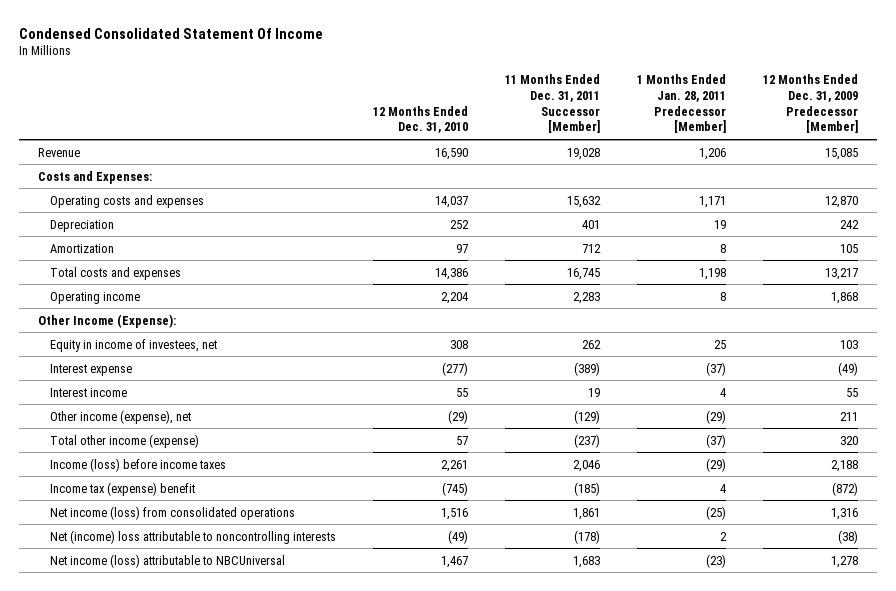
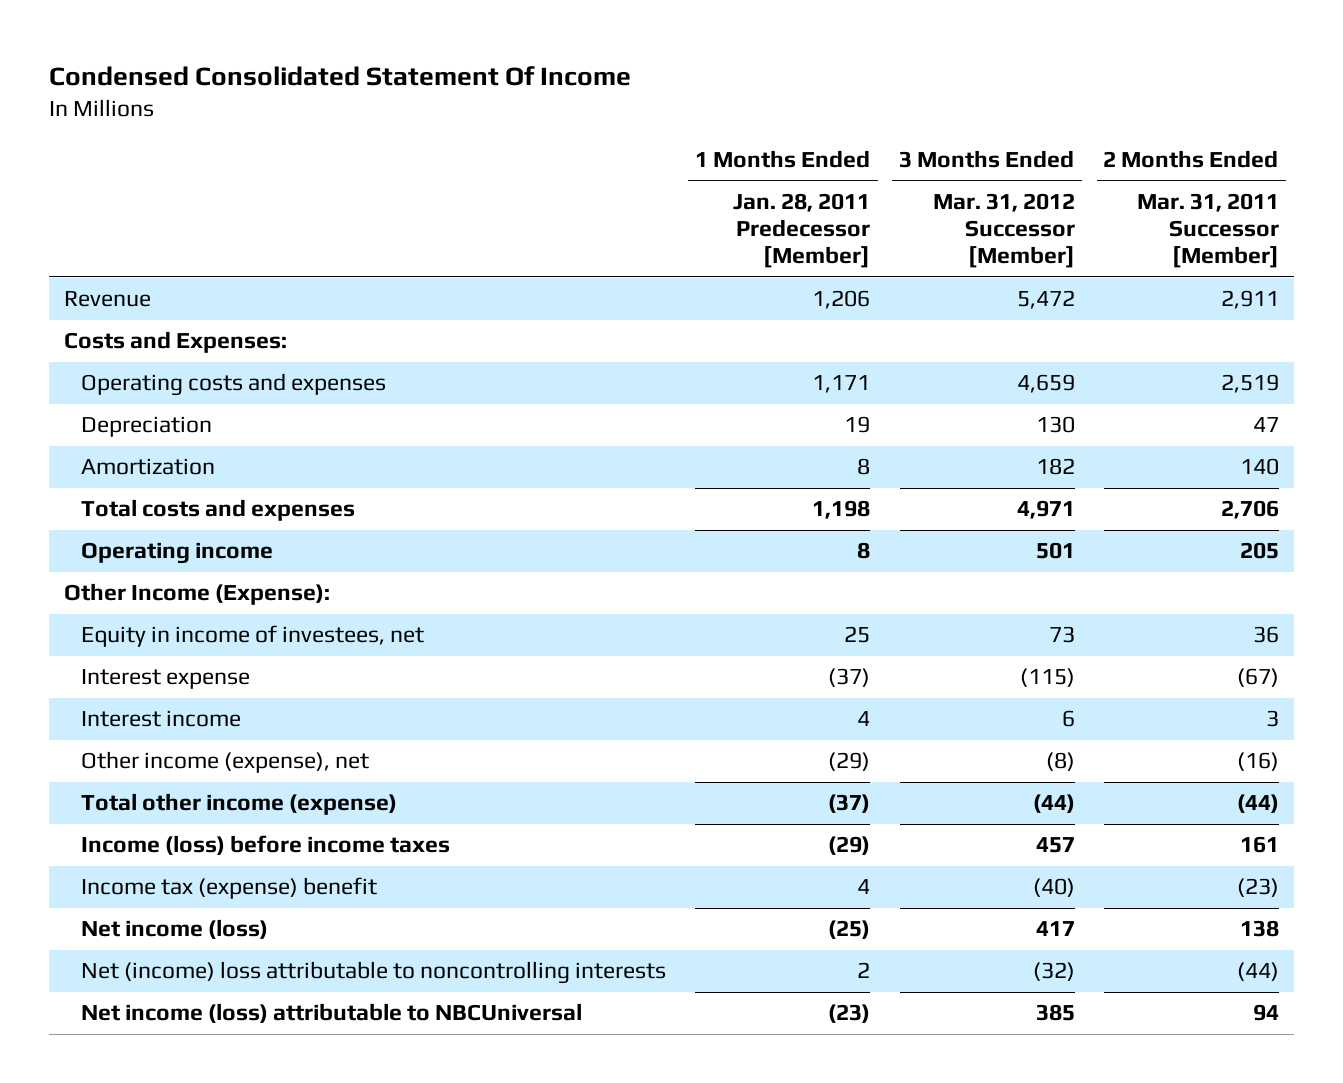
- | 12 Months Ended Dec. 31, 2010 | 11 Months Ended Dec. 31, 2011 Successor [Member] | 1 Months Ended Jan. 28, 2011 Predecessor [Member] | 12 Months Ended Dec. 31, 2009 Predecessor [Member]
+ | 1 Months Ended Jan. 28, 2011 Predecessor [Member] | 3 Months Ended Mar. 31, 2012 Successor [Member] | 2 Months Ended Mar. 31, 2011 Successor [Member]
- Net income (loss) from consolidated operations | 1,516 | 1,861 | (25) | 1,316
+ Net income (loss) | (25) | 417 | 138

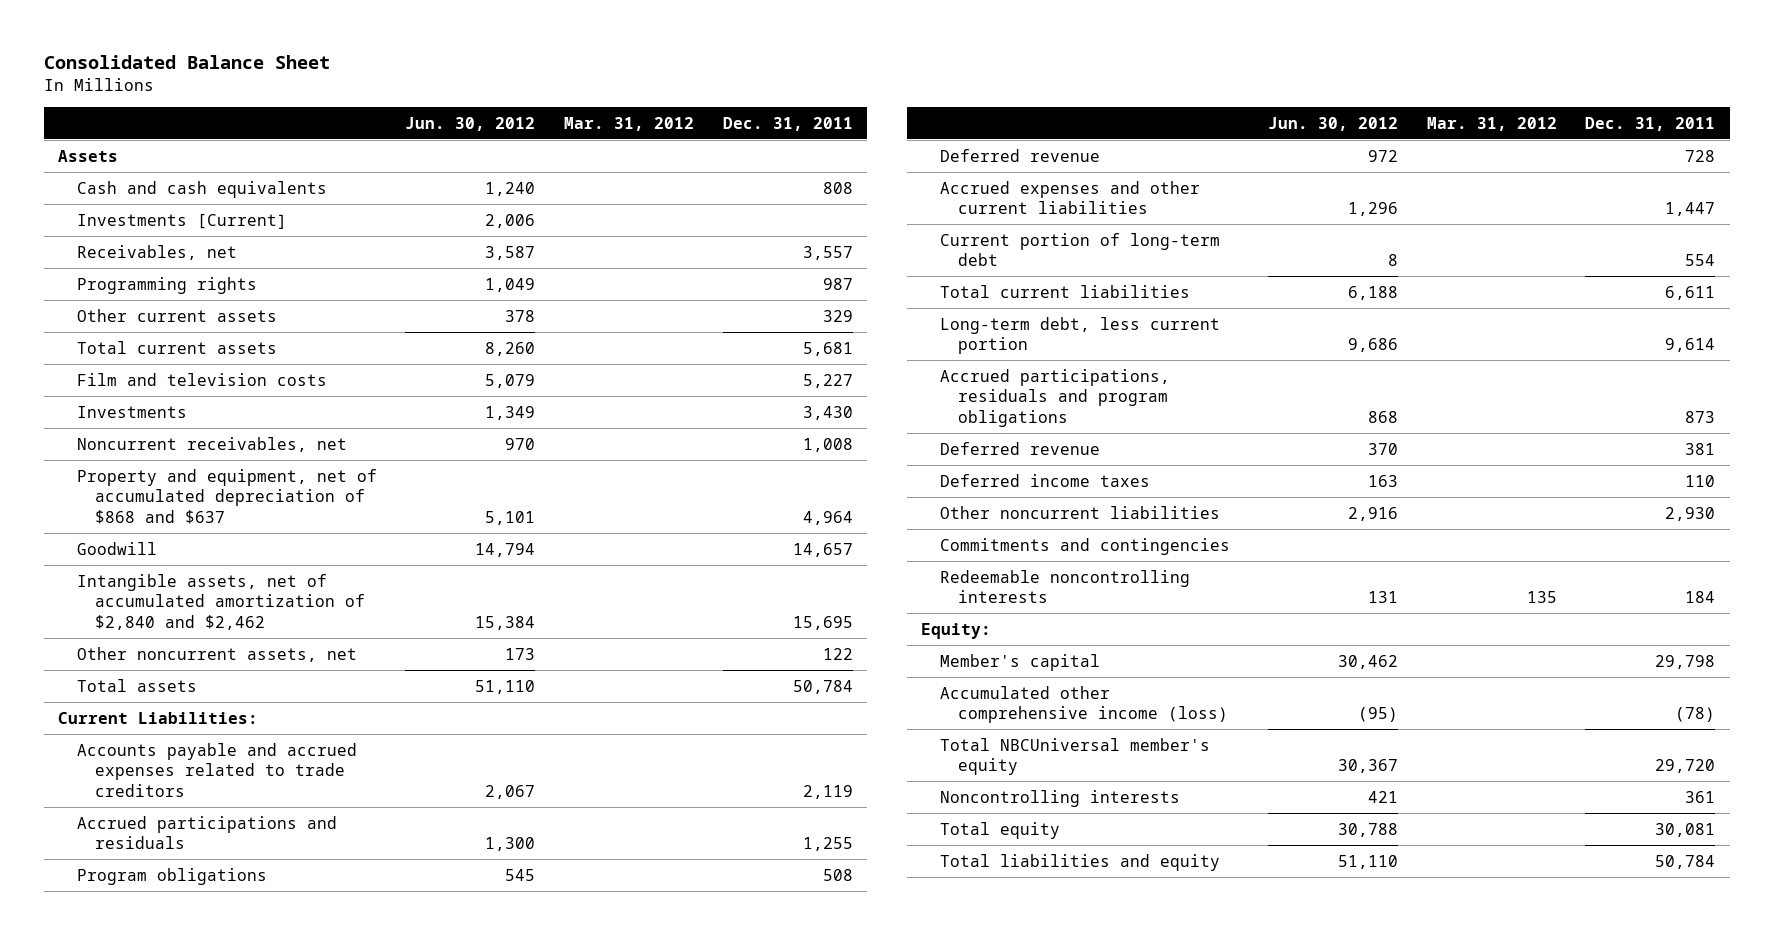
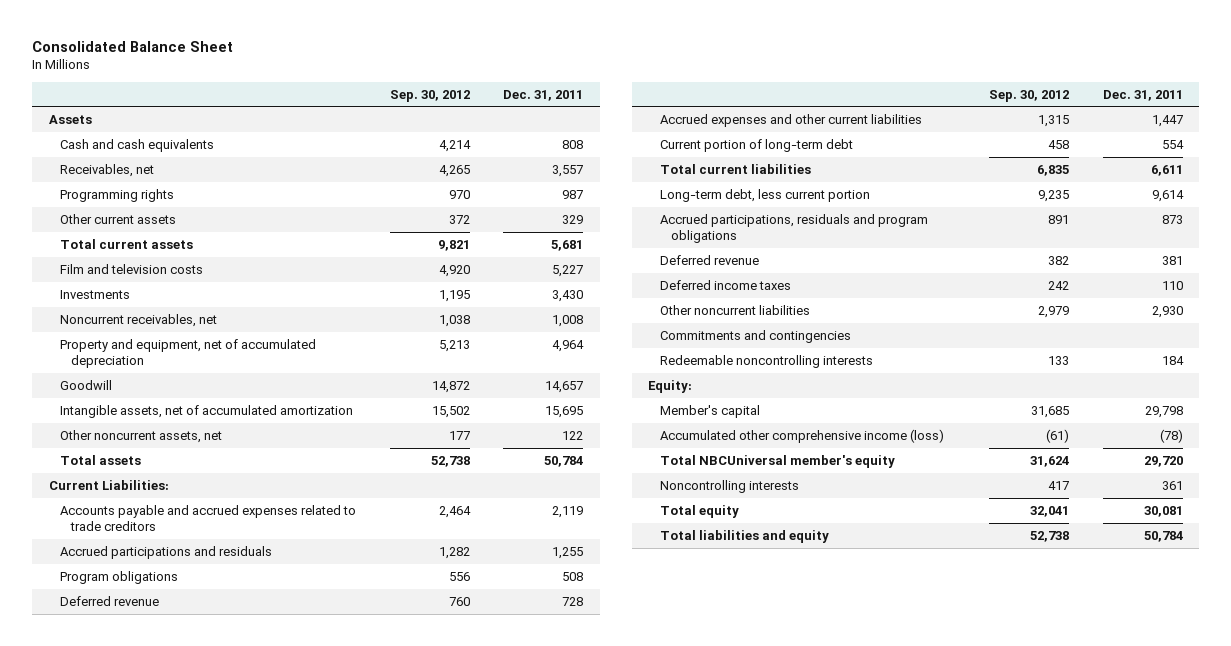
- | Jun. 30, 2012 | Mar. 31, 2012 | Dec. 31, 2011
+ | Sep. 30, 2012 | Dec. 31, 2011
- Investments [Current] | 2,006 | |
- Property and equipment, net of accumulated depreciation of $868 and $637 | 5,101 | | 4,964
+ Property and equipment, net of accumulated depreciation | 5,213 | 4,964
- Intangible assets, net of accumulated amortization of $2,840 and $2,462 | 15,384 | | 15,695
+ Intangible assets, net of accumulated amortization | 15,502 | 15,695

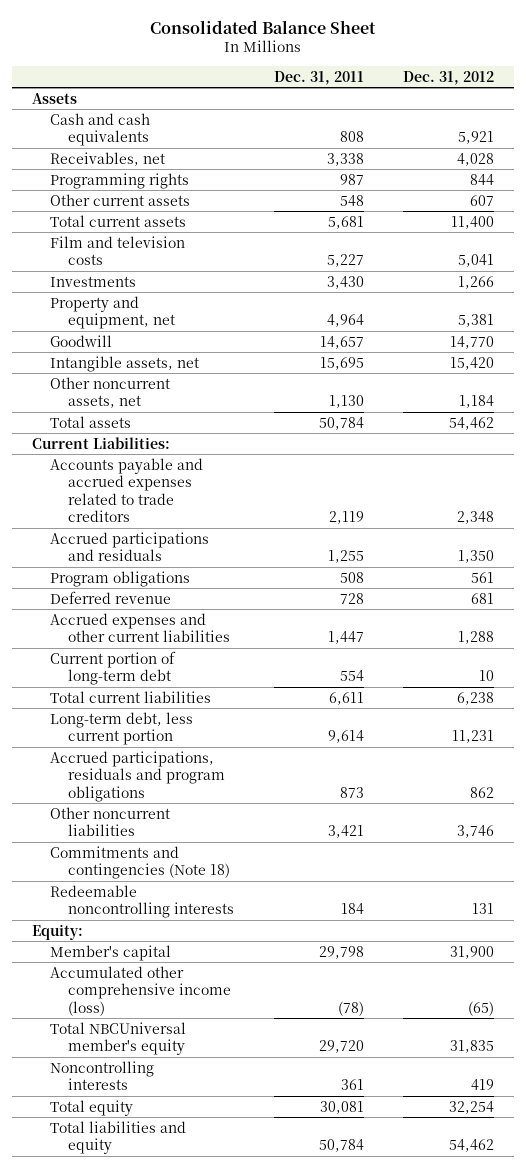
- | Sep. 30, 2012 | Dec. 31, 2011
+ | Dec. 31, 2011 | Dec. 31, 2012
- Receivables, net | 4,265 | 3,557
+ Receivables, net | 3,338 | 4,028
- Other current assets | 372 | 329
+ Other current assets | 548 | 607
- Noncurrent receivables, net | 1,038 | 1,008
- Property and equipment, net of accumulated depreciation | 5,213 | 4,964
+ Property and equipment, net | 4,964 | 5,381
- Intangible assets, net of accumulated amortization | 15,502 | 15,695
- Other noncurrent assets, net | 177 | 122
+ Intangible assets, net | 15,695 | 15,420
+ Other noncurrent assets, net | 1,130 | 1,184
- Deferred revenue | 382 | 381
- Deferred income taxes | 242 | 110
- Other noncurrent liabilities | 2,979 | 2,930
- Commitments and contingencies
+ Other noncurrent liabilities | 3,421 | 3,746
+ Commitments and contingencies (Note 18)

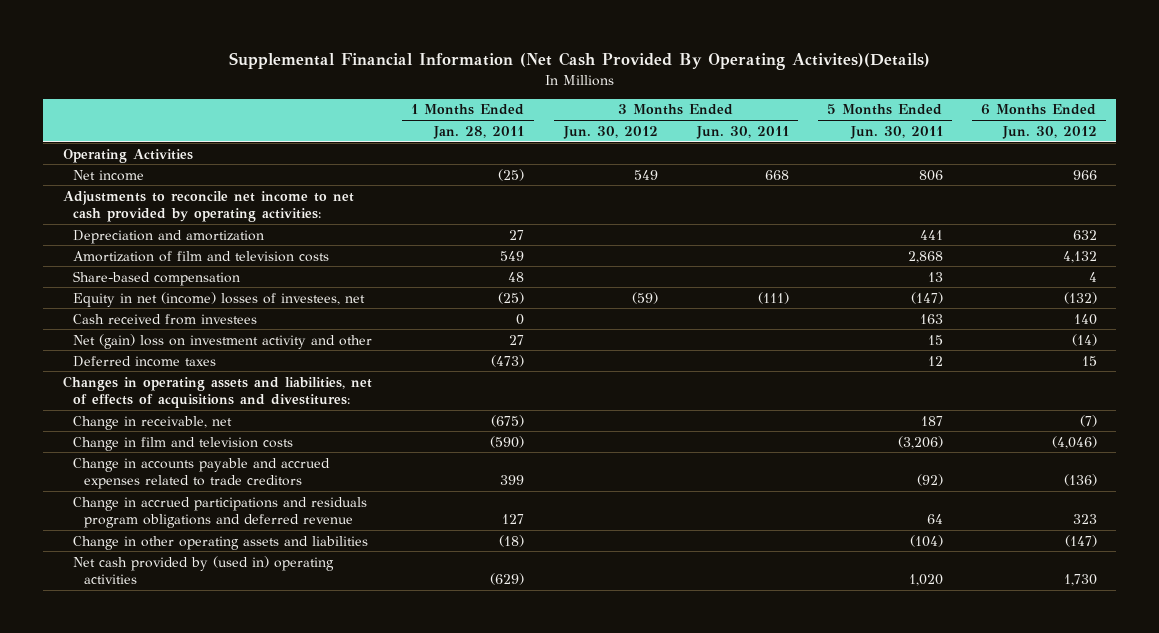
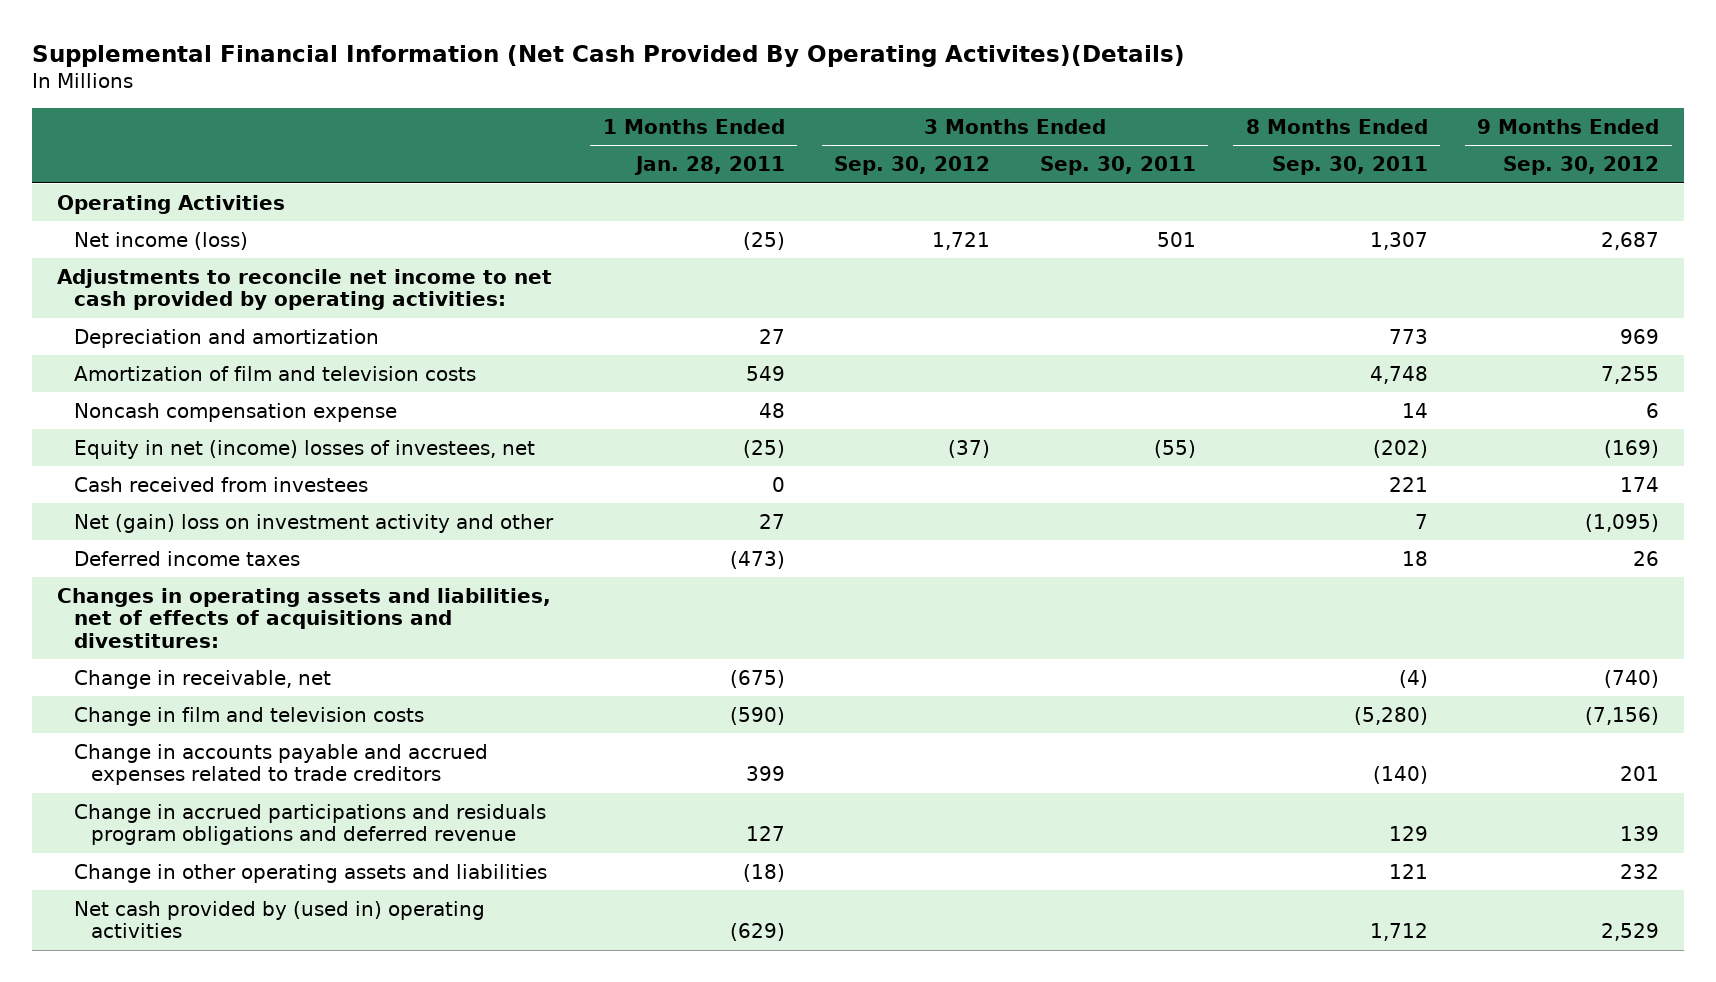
- | 1 Months Ended Jan. 28, 2011 | 3 Months Ended Jun. 30, 2012 | 3 Months Ended Jun. 30, 2011 | 5 Months Ended Jun. 30, 2011 | 6 Months Ended Jun. 30, 2012
+ | 1 Months Ended Jan. 28, 2011 | 3 Months Ended Sep. 30, 2012 | 3 Months Ended Sep. 30, 2011 | 8 Months Ended Sep. 30, 2011 | 9 Months Ended Sep. 30, 2012
- Net income | (25) | 549 | 668 | 806 | 966
+ Net income (loss) | (25) | 1,721 | 501 | 1,307 | 2,687
- Share-based compensation | 48 | | | 13 | 4
+ Noncash compensation expense | 48 | | | 14 | 6

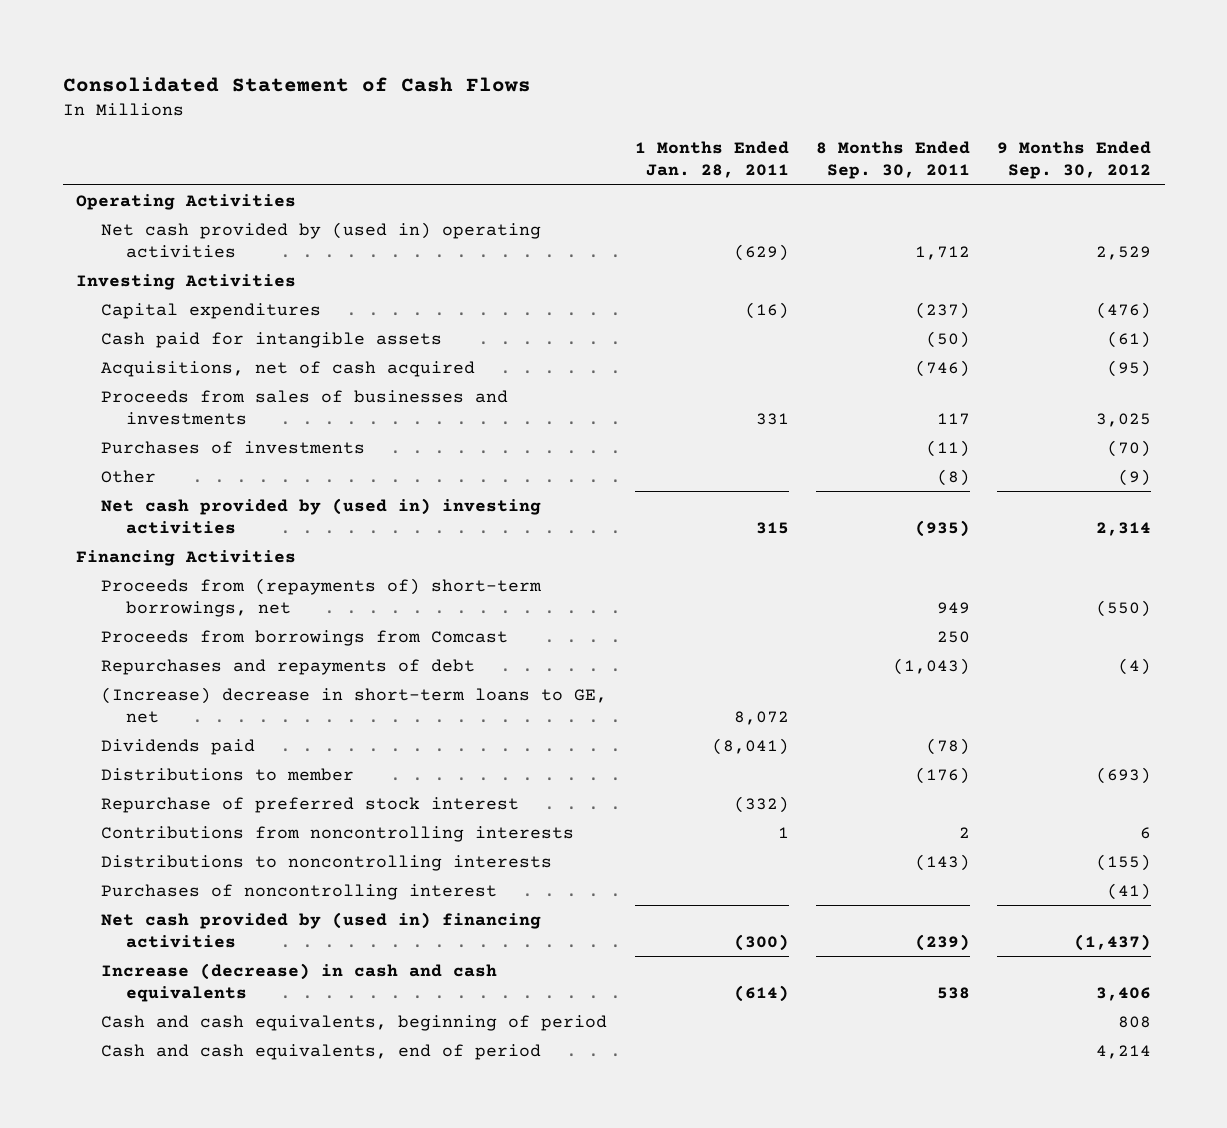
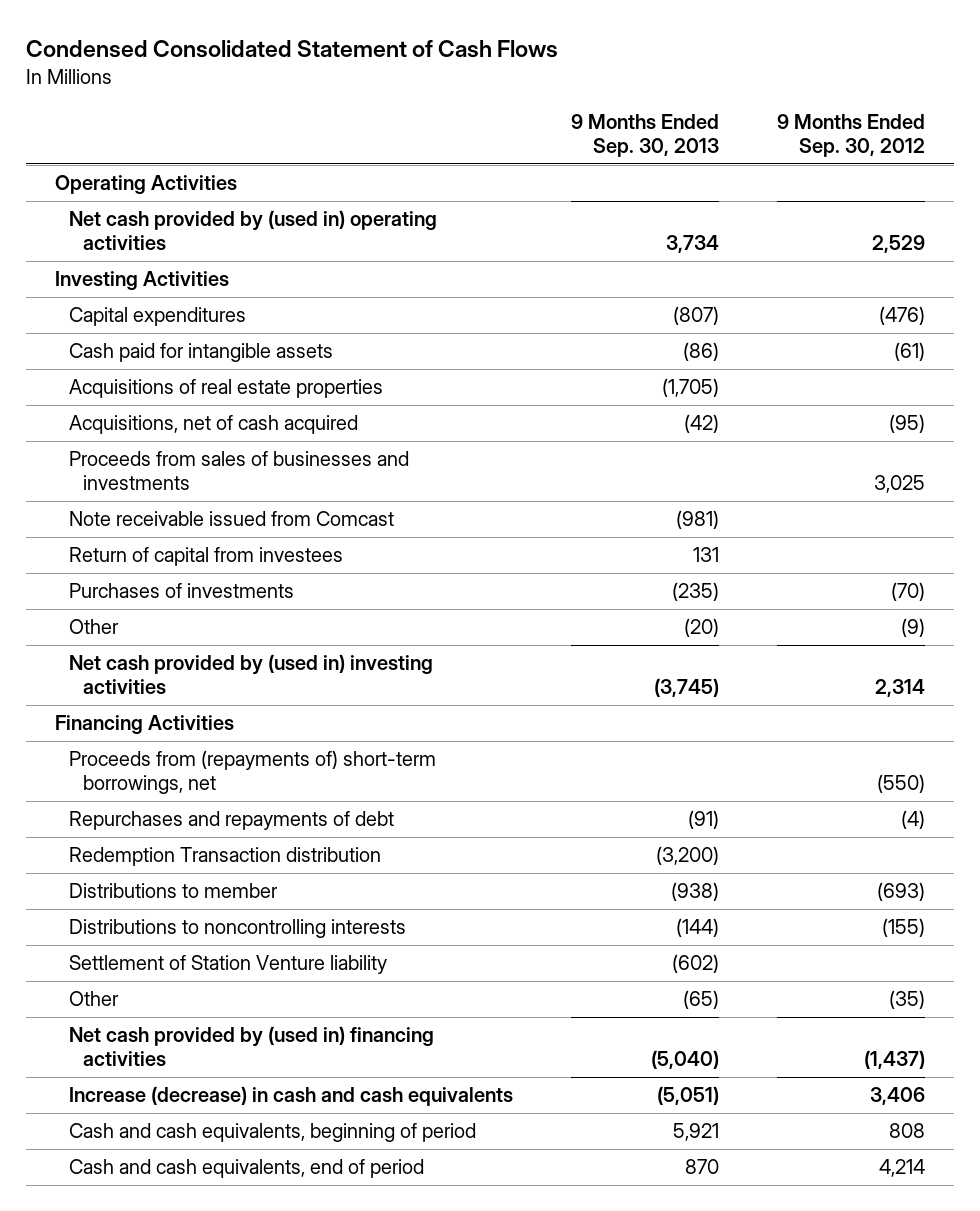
- Consolidated Statement of Cash Flows
+ Condensed Consolidated Statement of Cash Flows
- | 1 Months Ended Jan. 28, 2011 | 8 Months Ended Sep. 30, 2011 | 9 Months Ended Sep. 30, 2012
+ | 9 Months Ended Sep. 30, 2013 | 9 Months Ended Sep. 30, 2012
+ Acquisitions of real estate properties | (1,705) |
+ Note receivable issued from Comcast | (981) |
+ Return of capital from investees | 131 |
- Proceeds from borrowings from Comcast | | 250 |
- (Increase) decrease in short-term loans to GE, net | 8,072 | |
- Dividends paid | (8,041) | (78) |
+ Redemption Transaction distribution | (3,200) |
- Repurchase of preferred stock interest | (332) | |
- Contributions from noncontrolling interests | 1 | 2 | 6
- Purchases of noncontrolling interest | | | (41)
+ Settlement of Station Venture liability | (602) |
+ Other | (65) | (35)

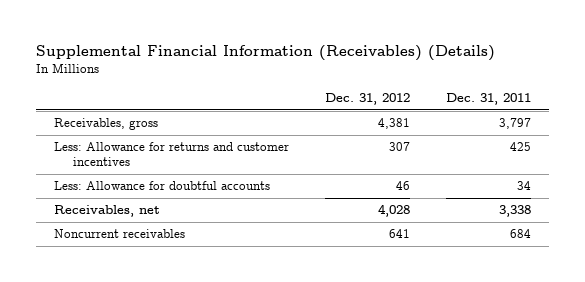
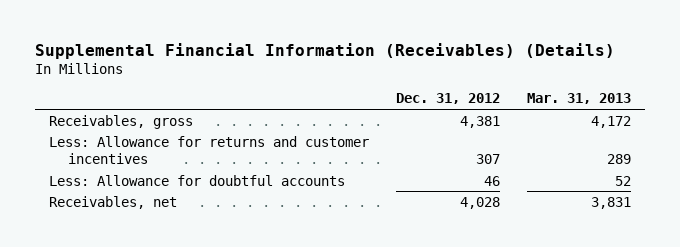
- | Dec. 31, 2012 | Dec. 31, 2011
+ | Dec. 31, 2012 | Mar. 31, 2013
- Noncurrent receivables | 641 | 684

